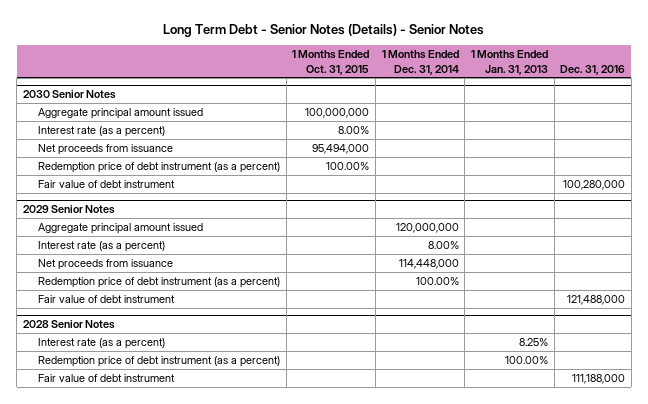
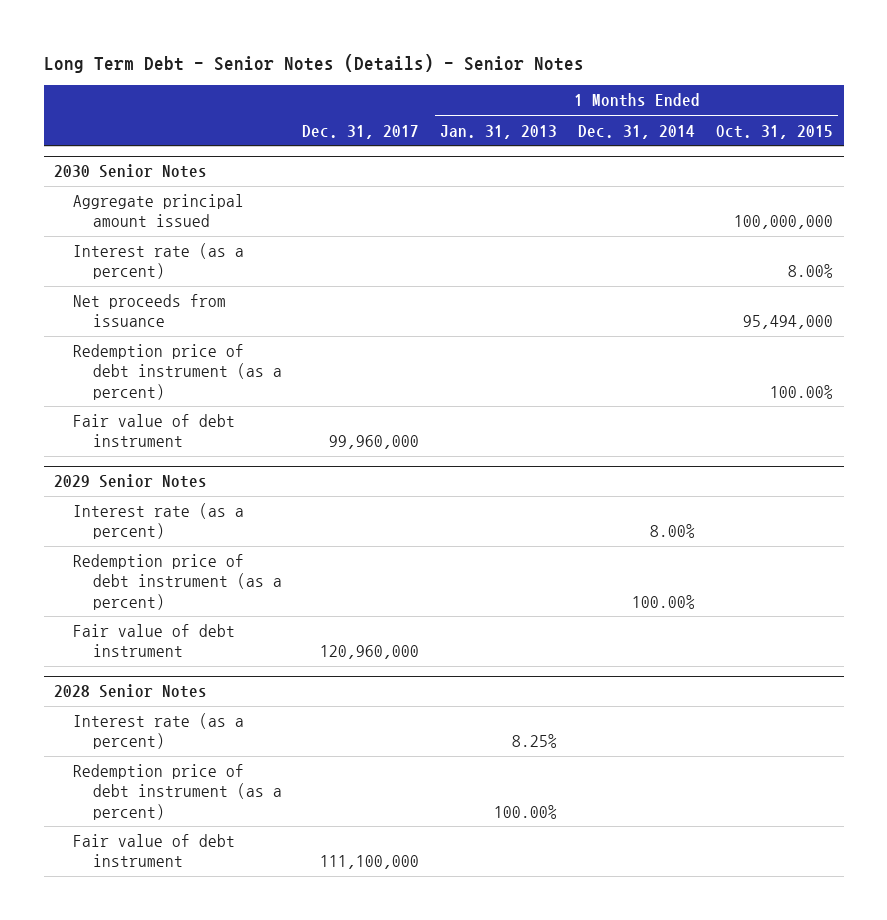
- | 1 Months Ended Oct. 31, 2015 | 1 Months Ended Dec. 31, 2014 | 1 Months Ended Jan. 31, 2013 | Dec. 31, 2016
+ | Dec. 31, 2017 | 1 Months Ended Jan. 31, 2013 | 1 Months Ended Dec. 31, 2014 | 1 Months Ended Oct. 31, 2015
@ 2029 Senior Notes
- Aggregate principal amount issued | | 120,000,000 | |
- Net proceeds from issuance | | 114,448,000 | |

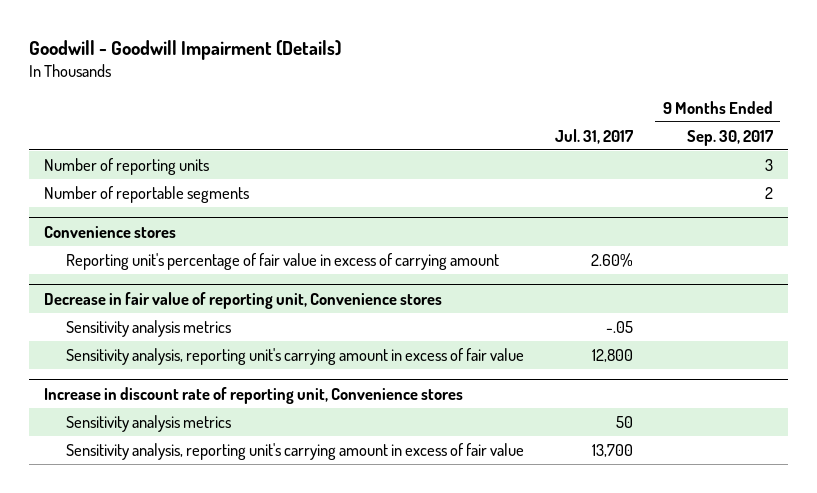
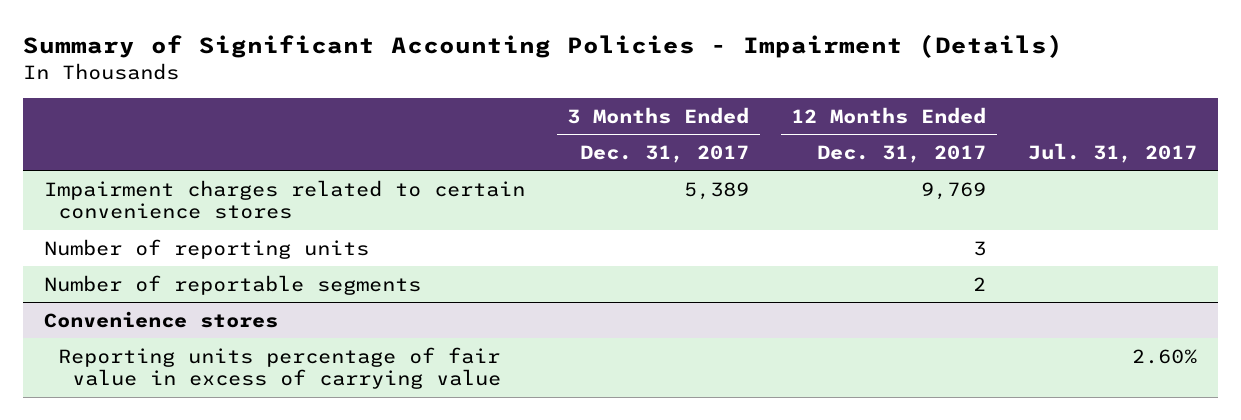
- Goodwill - Goodwill Impairment (Details)
+ Summary of Significant Accounting Policies - Impairment (Details)
- | Jul. 31, 2017 | 9 Months Ended Sep. 30, 2017
+ | 3 Months Ended Dec. 31, 2017 | 12 Months Ended Dec. 31, 2017 | Jul. 31, 2017
+ Impairment charges related to certain convenience stores | 5,389 | 9,769 |
@ Convenience stores
- Reporting unit's percentage of fair value in excess of carrying amount | 2.60% |
- Decrease in fair value of reporting unit, Convenience stores
- Sensitivity analysis metrics | -.05 |
- Sensitivity analysis, reporting unit's carrying amount in excess of fair value | 12,800 |
- Increase in discount rate of reporting unit, Convenience stores
- Sensitivity analysis metrics | 50 |
- Sensitivity analysis, reporting unit's carrying amount in excess of fair value | 13,700 |
@ Convenience stores
+ Reporting units percentage of fair value in excess of carrying value | | | 2.60%

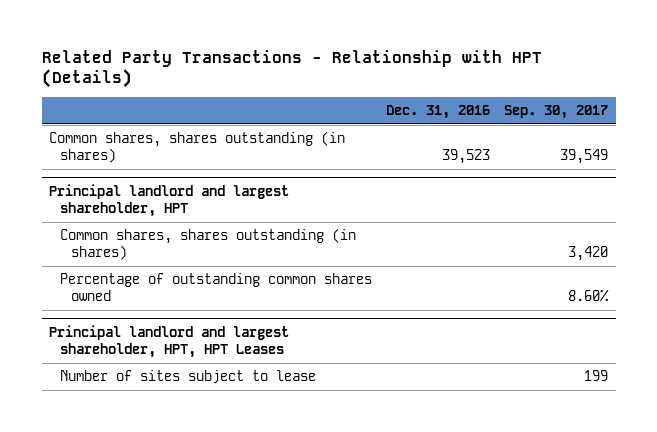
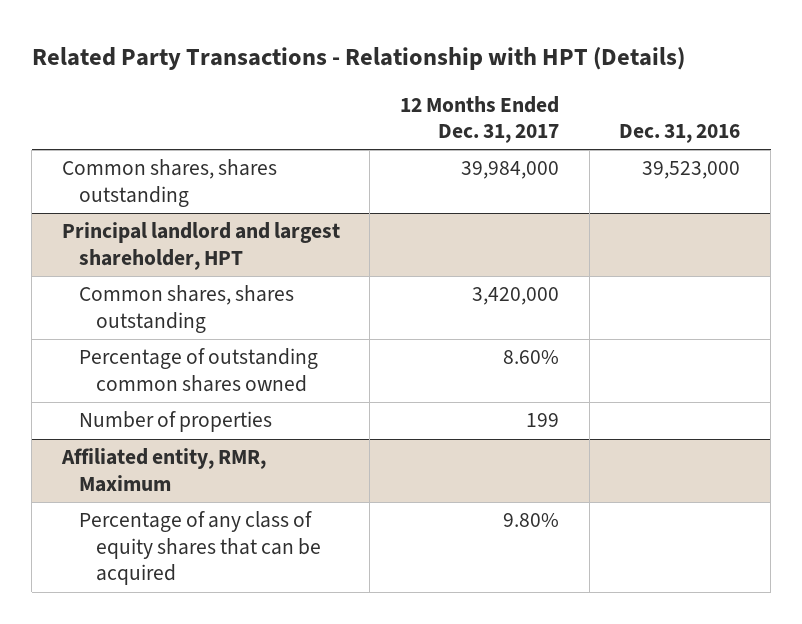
- | Dec. 31, 2016 | Sep. 30, 2017
+ | 12 Months Ended Dec. 31, 2017 | Dec. 31, 2016
- Common shares, shares outstanding (in shares) | 39,523 | 39,549
+ Common shares, shares outstanding | 39,984,000 | 39,523,000
@ Principal landlord and largest shareholder, HPT
- Common shares, shares outstanding (in shares) | | 3,420
+ Common shares, shares outstanding | 3,420,000 |
- Principal landlord and largest shareholder, HPT, HPT Leases
- Number of sites subject to lease | | 199
@ Principal landlord and largest shareholder, HPT
+ Number of properties | 199 |
+ Affiliated entity, RMR, Maximum
+ Percentage of any class of equity shares that can be acquired | 9.80% |

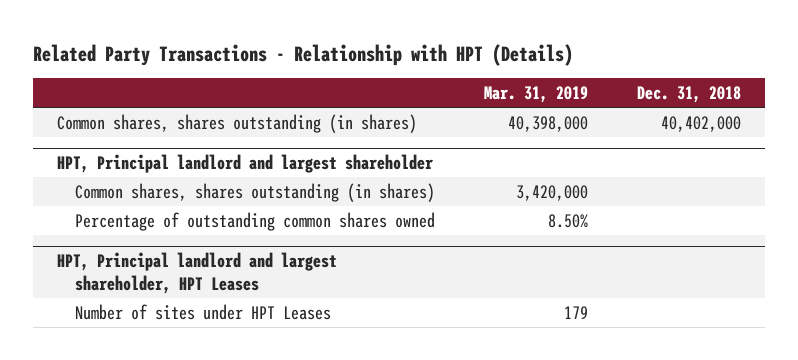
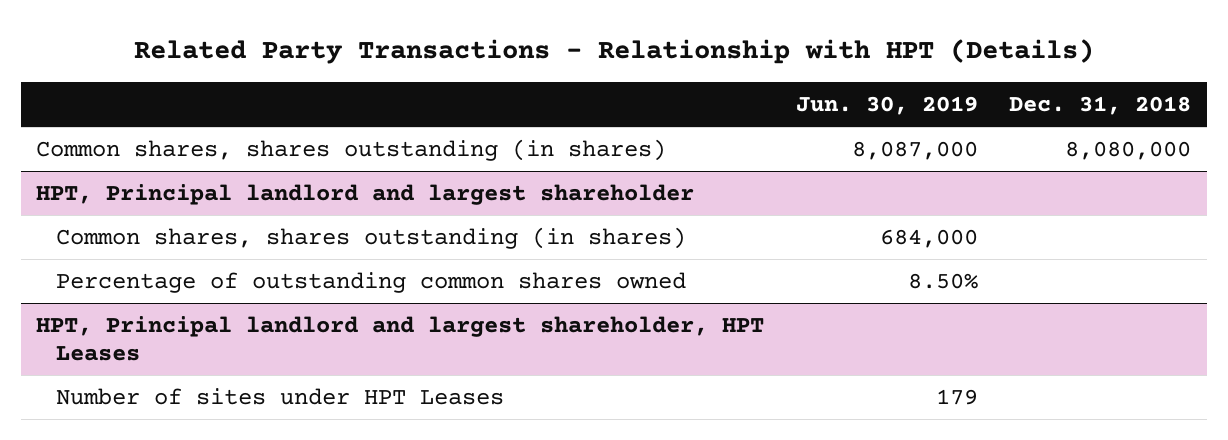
- | Mar. 31, 2019 | Dec. 31, 2018
+ | Jun. 30, 2019 | Dec. 31, 2018
- Common shares, shares outstanding (in shares) | 40,398,000 | 40,402,000
+ Common shares, shares outstanding (in shares) | 8,087,000 | 8,080,000

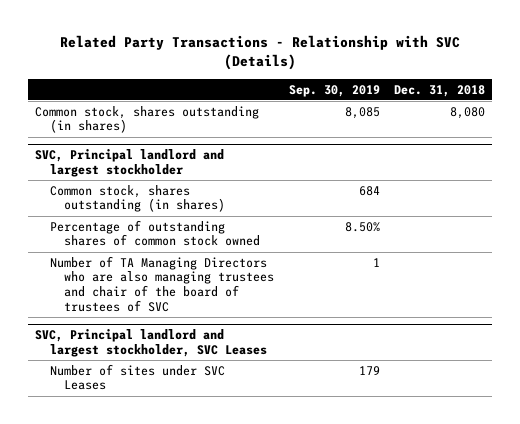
- Related Party Transactions - Relationship with HPT (Details)
+ Related Party Transactions - Relationship with SVC (Details)
- | Jun. 30, 2019 | Dec. 31, 2018
+ | Sep. 30, 2019 | Dec. 31, 2018
- Common shares, shares outstanding (in shares) | 8,087,000 | 8,080,000
- HPT, Principal landlord and largest shareholder
- Common shares, shares outstanding (in shares) | 684,000 |
- Percentage of outstanding common shares owned | 8.50% |
- HPT, Principal landlord and largest shareholder, HPT Leases
- Number of sites under HPT Leases | 179 |
+ Common stock, shares outstanding (in shares) | 8,085 | 8,080
+ SVC, Principal landlord and largest stockholder
+ Common stock, shares outstanding (in shares) | 684 |
+ Percentage of outstanding shares of common stock owned | 8.50% |
+ Number of TA Managing Directors who are also managing trustees and chair of the board of trustees of SVC | 1 |
+ SVC, Principal landlord and largest stockholder, SVC Leases
+ Number of sites under SVC Leases | 179 |

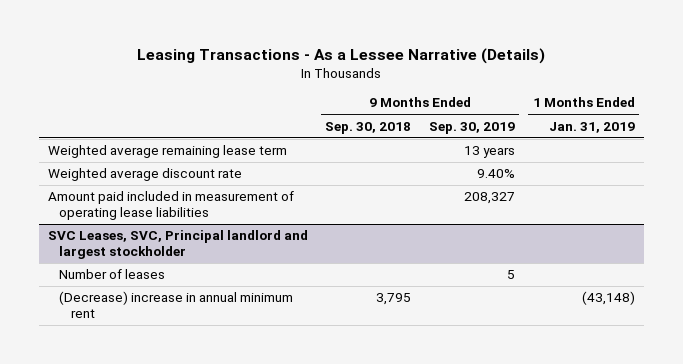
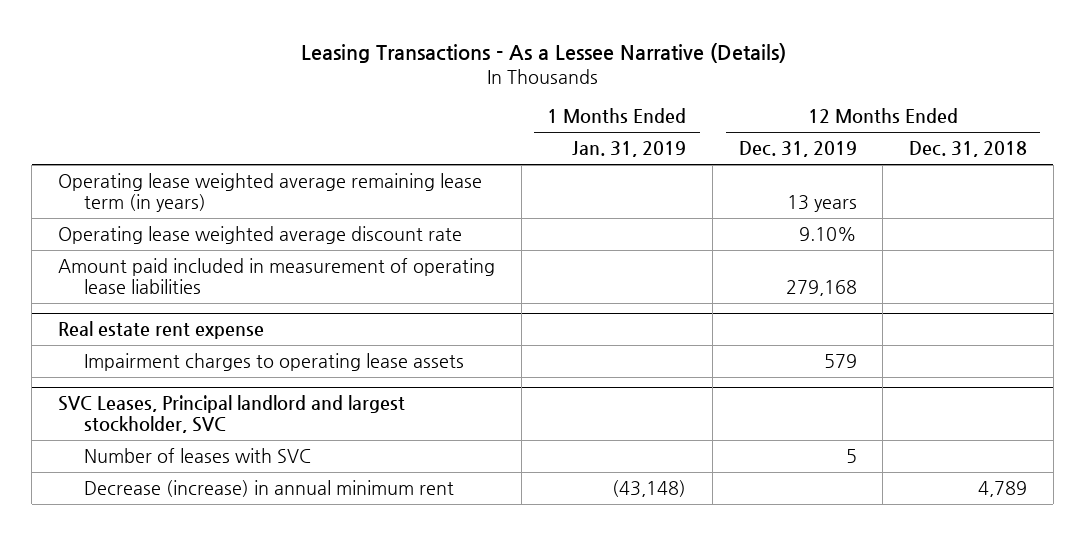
- | 9 Months Ended Sep. 30, 2018 | 9 Months Ended Sep. 30, 2019 | 1 Months Ended Jan. 31, 2019
+ | 1 Months Ended Jan. 31, 2019 | 12 Months Ended Dec. 31, 2019 | 12 Months Ended Dec. 31, 2018
- Weighted average remaining lease term | | 13 years |
- Weighted average discount rate | | 9.40% |
+ Operating lease weighted average remaining lease term (in years) | | 13 years |
+ Operating lease weighted average discount rate | | 9.10% |
- SVC Leases, SVC, Principal landlord and largest stockholder
- Number of leases | | 5 |
- (Decrease) increase in annual minimum rent | 3,795 | | (43,148)
+ Real estate rent expense
+ Impairment charges to operating lease assets | | 579 |
+ SVC Leases, Principal landlord and largest stockholder, SVC
+ Number of leases with SVC | | 5 |
+ Decrease (increase) in annual minimum rent | (43,148) | | 4,789

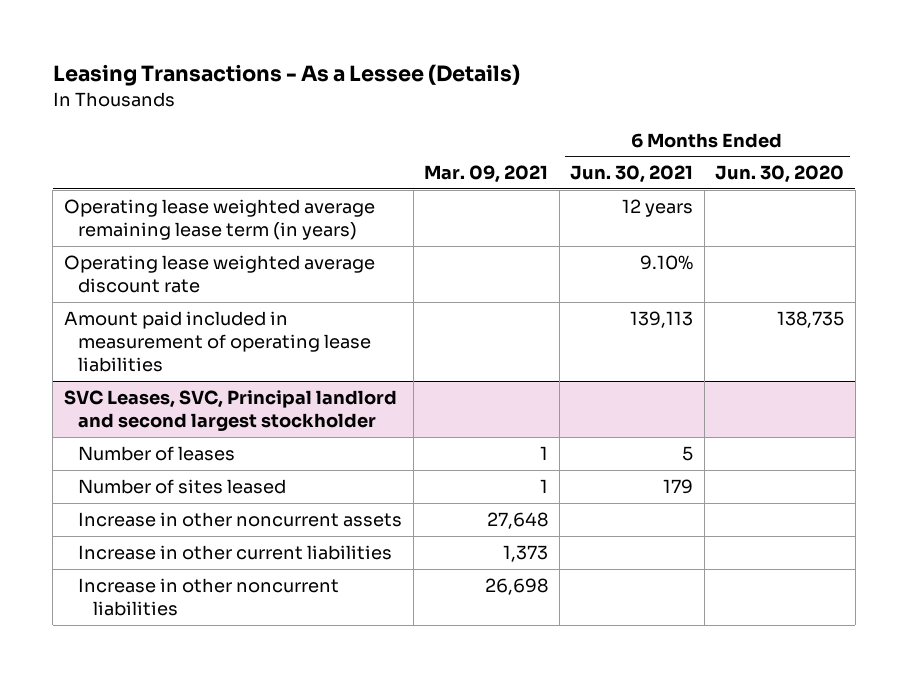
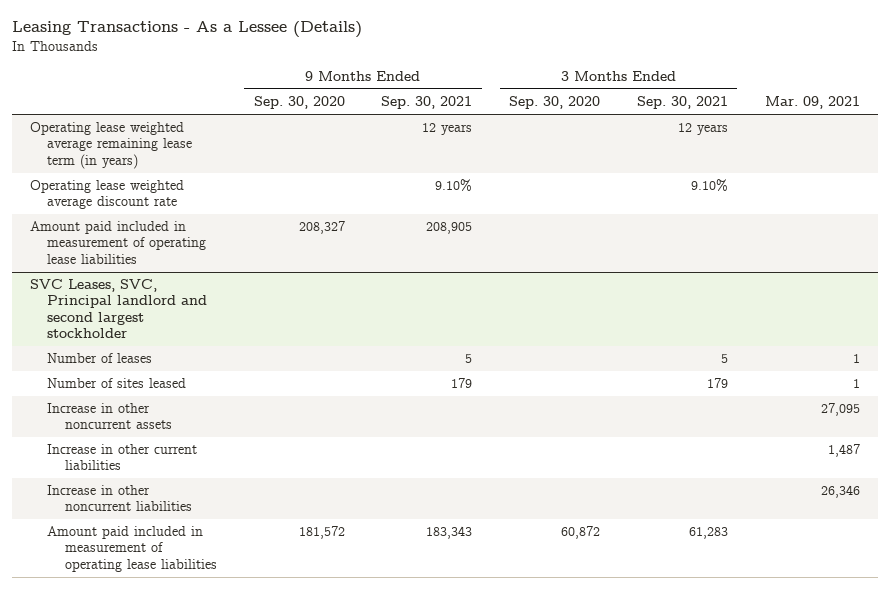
- | Mar. 09, 2021 | 6 Months Ended Jun. 30, 2021 | 6 Months Ended Jun. 30, 2020
+ | 9 Months Ended Sep. 30, 2020 | 9 Months Ended Sep. 30, 2021 | 3 Months Ended Sep. 30, 2020 | 3 Months Ended Sep. 30, 2021 | Mar. 09, 2021
@ SVC Leases, SVC, Principal landlord and second largest stockholder
- Increase in other noncurrent assets | 27,648 | |
- Increase in other current liabilities | 1,373 | |
- Increase in other noncurrent liabilities | 26,698 | |
+ Increase in other noncurrent assets | | | | | 27,095
+ Increase in other current liabilities | | | | | 1,487
+ Increase in other noncurrent liabilities | | | | | 26,346
+ Amount paid included in measurement of operating lease liabilities | 181,572 | 183,343 | 60,872 | 61,283 |

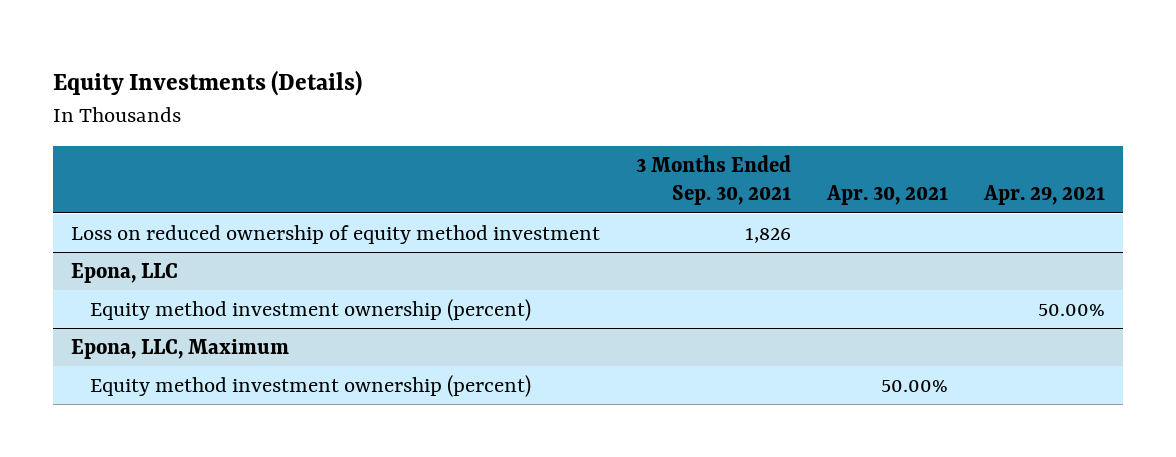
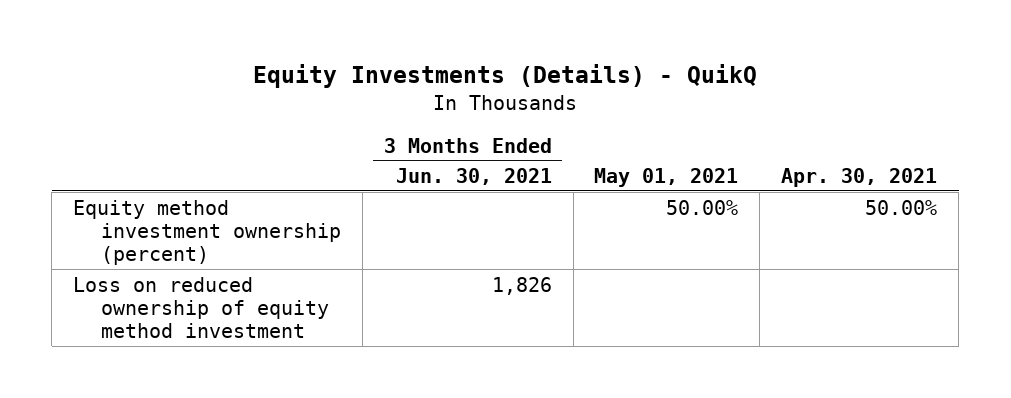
- Equity Investments (Details)
+ Equity Investments (Details) - QuikQ
- | 3 Months Ended Sep. 30, 2021 | Apr. 30, 2021 | Apr. 29, 2021
+ | 3 Months Ended Jun. 30, 2021 | May 01, 2021 | Apr. 30, 2021
+ Equity method investment ownership (percent) | | 50.00% | 50.00%
- Epona, LLC
- Equity method investment ownership (percent) | | | 50.00%
- Epona, LLC, Maximum
- Equity method investment ownership (percent) | | 50.00% |

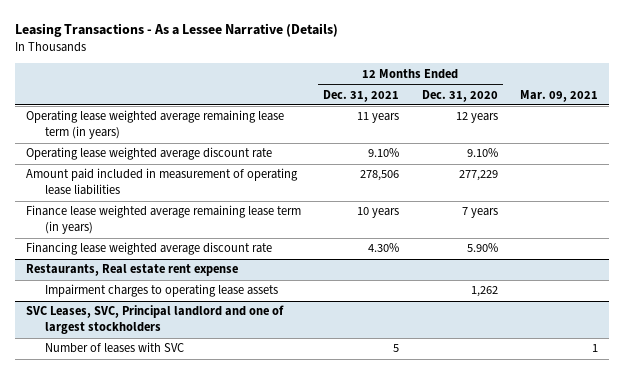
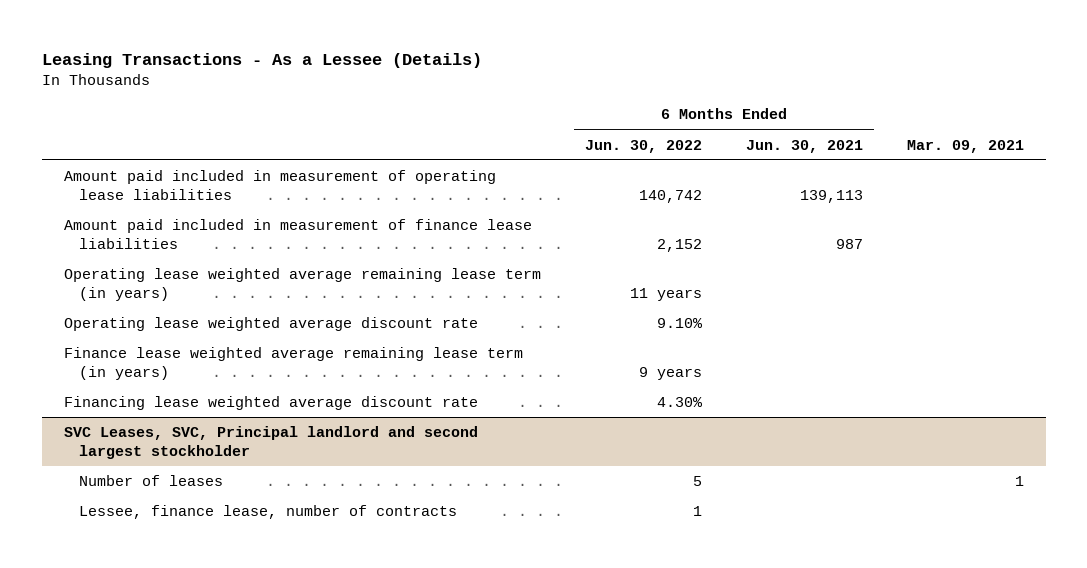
- Leasing Transactions - As a Lessee Narrative (Details)
+ Leasing Transactions - As a Lessee (Details)
- | 12 Months Ended Dec. 31, 2021 | 12 Months Ended Dec. 31, 2020 | Mar. 09, 2021
+ | 6 Months Ended Jun. 30, 2022 | 6 Months Ended Jun. 30, 2021 | Mar. 09, 2021
moved up: Amount paid included in measurement of operating lease liabilities | 140,742 | 139,113 |
+ Amount paid included in measurement of finance lease liabilities | 2,152 | 987 |
- Restaurants, Real estate rent expense
- Impairment charges to operating lease assets | | 1,262 |
- SVC Leases, SVC, Principal landlord and one of largest stockholders
- Number of leases with SVC | 5 | | 1
+ SVC Leases, SVC, Principal landlord and second largest stockholder
+ Number of leases | 5 | | 1
+ Lessee, finance lease, number of contracts | 1 | |

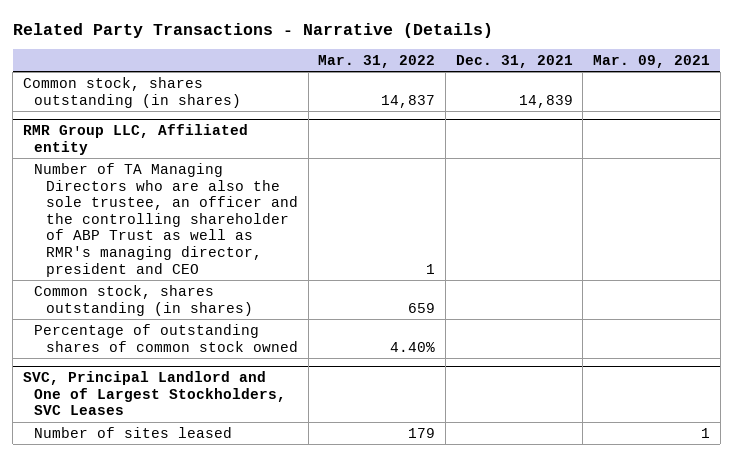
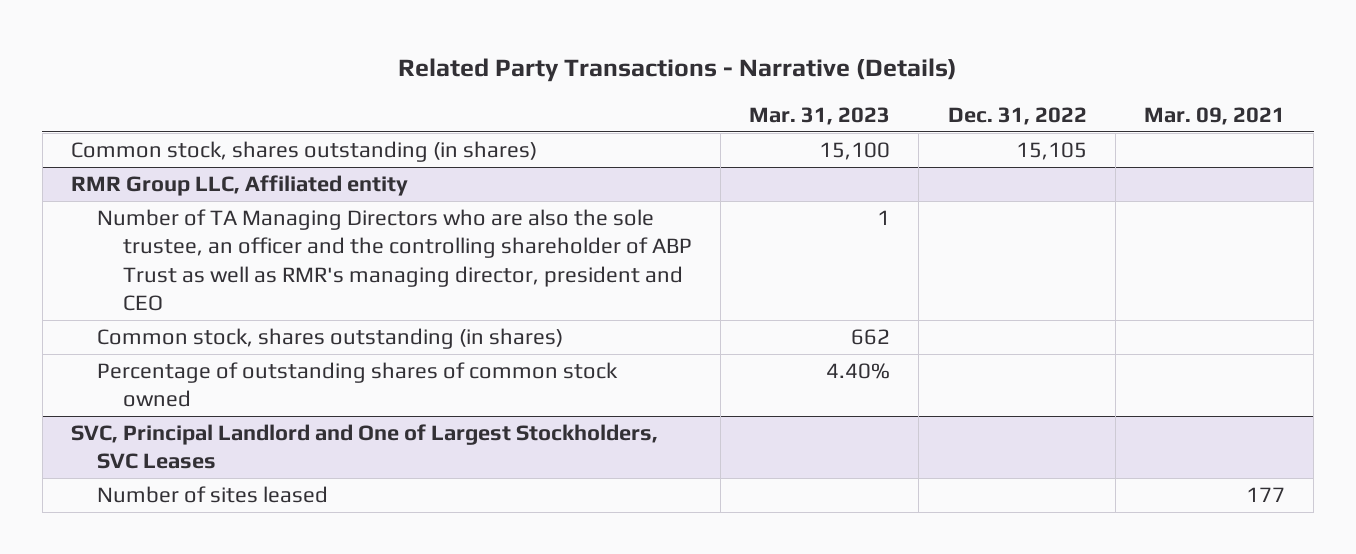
- | Mar. 31, 2022 | Dec. 31, 2021 | Mar. 09, 2021
+ | Mar. 31, 2023 | Dec. 31, 2022 | Mar. 09, 2021
@ SVC, Principal Landlord and One of Largest Stockholders, SVC Leases
- Number of sites leased | 179 | | 1
+ Number of sites leased | | | 177

